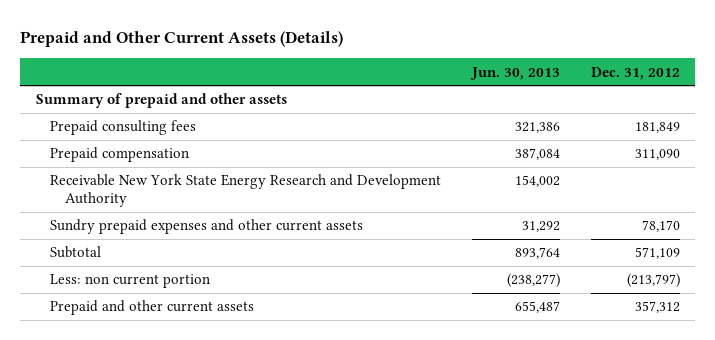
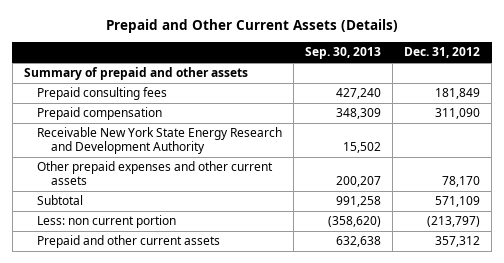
- | Jun. 30, 2013 | Dec. 31, 2012
+ | Sep. 30, 2013 | Dec. 31, 2012
- Sundry prepaid expenses and other current assets | 31,292 | 78,170
+ Other prepaid expenses and other current assets | 200,207 | 78,170

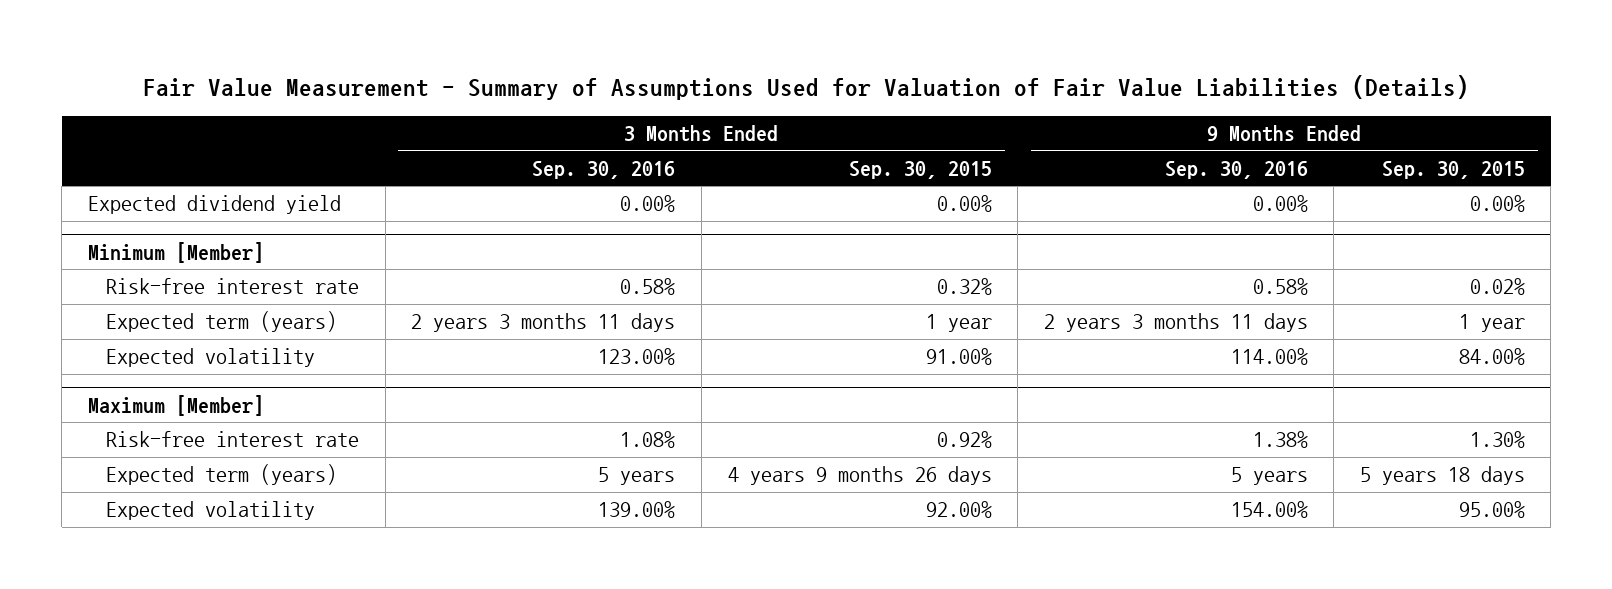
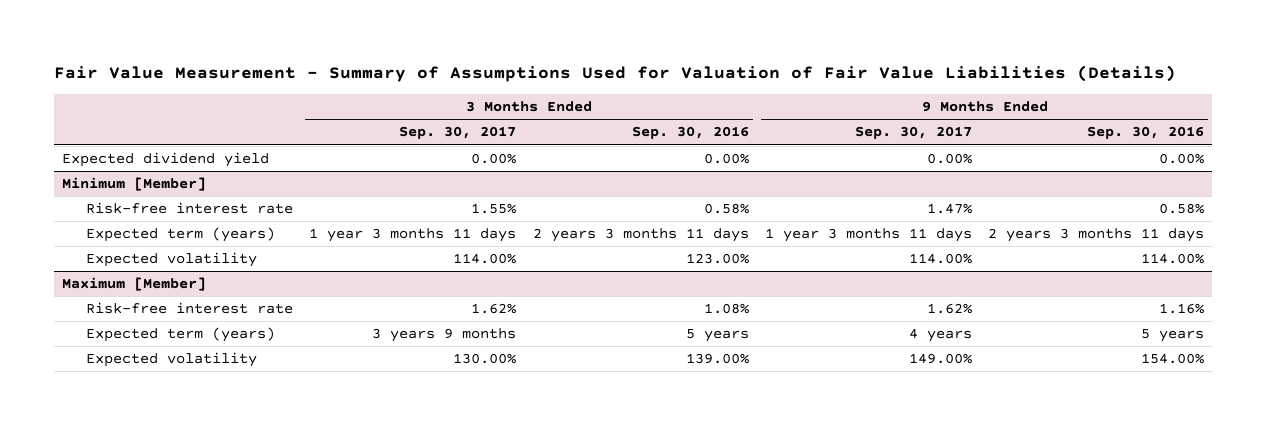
- | 3 Months Ended Sep. 30, 2016 | 3 Months Ended Sep. 30, 2015 | 9 Months Ended Sep. 30, 2016 | 9 Months Ended Sep. 30, 2015
+ | 3 Months Ended Sep. 30, 2017 | 3 Months Ended Sep. 30, 2016 | 9 Months Ended Sep. 30, 2017 | 9 Months Ended Sep. 30, 2016
@ Maximum [Member]
- Risk-free interest rate | 1.08% | 0.92% | 1.38% | 1.30%
+ Risk-free interest rate | 1.62% | 1.08% | 1.62% | 1.16%

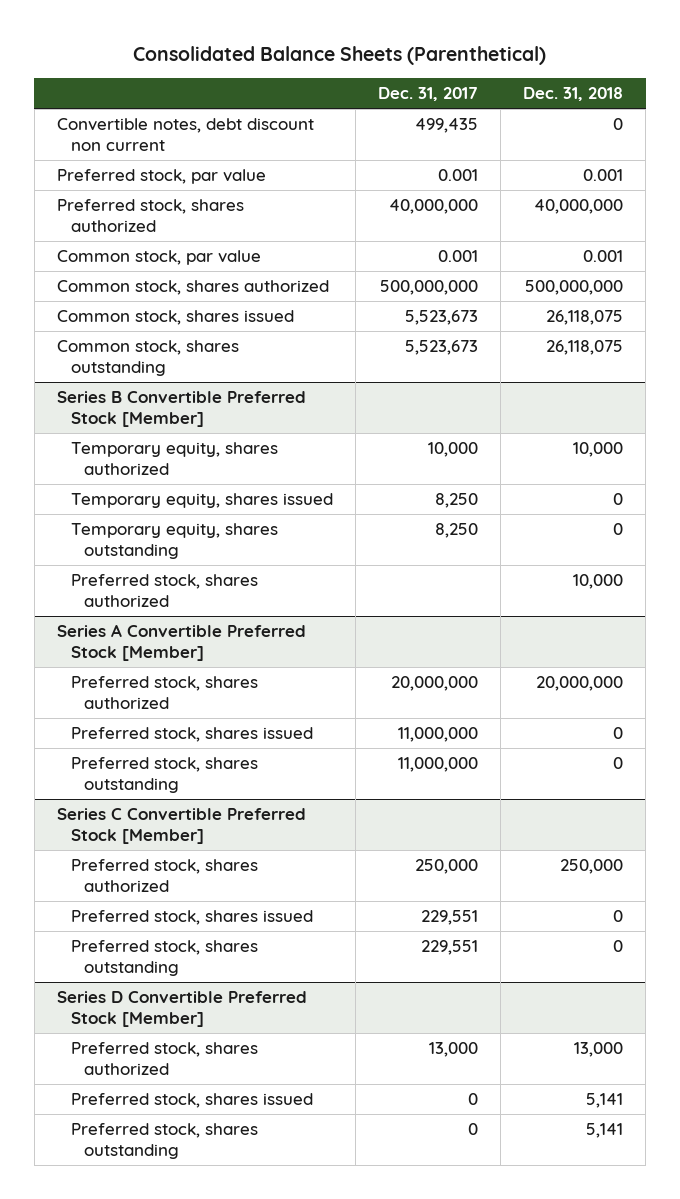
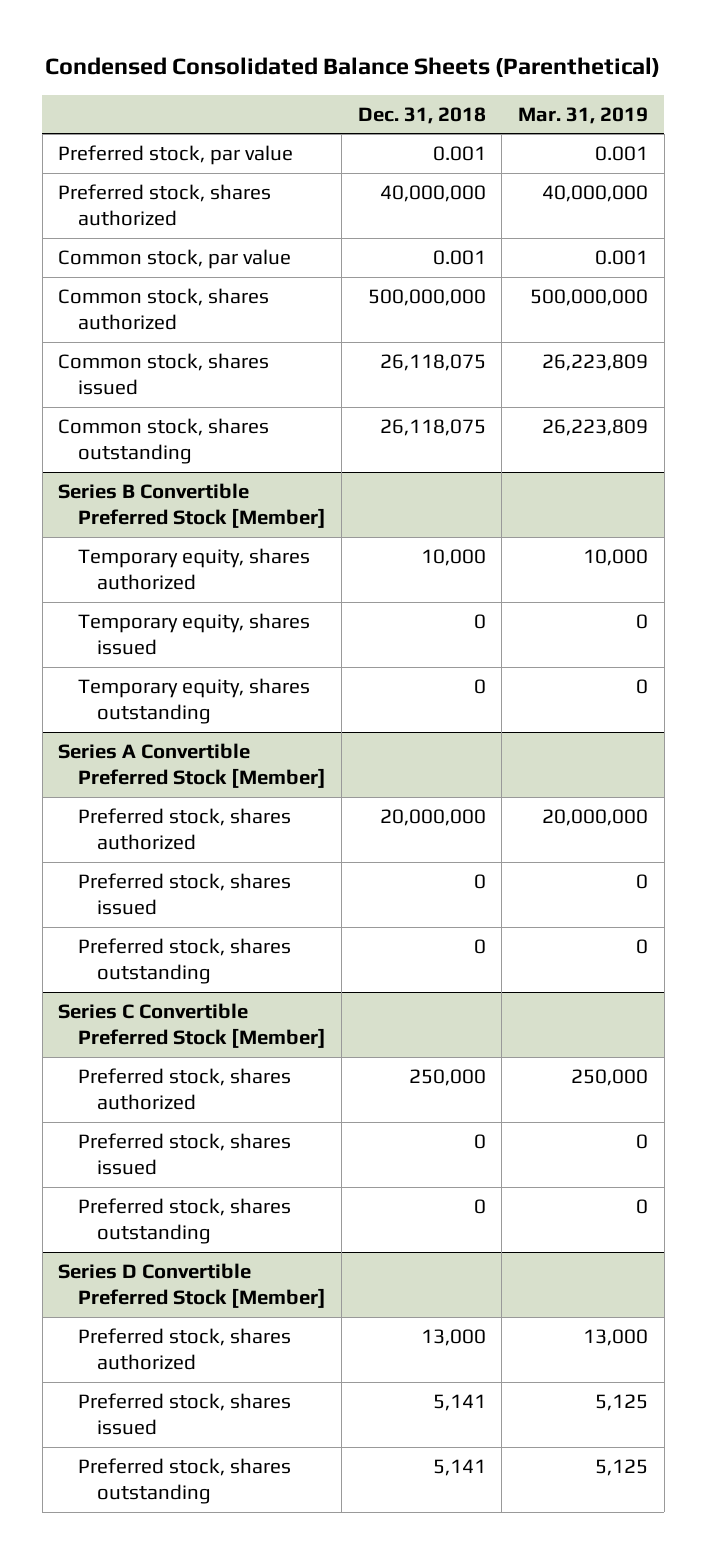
- Consolidated Balance Sheets (Parenthetical)
+ Condensed Consolidated Balance Sheets (Parenthetical)
- | Dec. 31, 2017 | Dec. 31, 2018
+ | Dec. 31, 2018 | Mar. 31, 2019
- Convertible notes, debt discount non current | 499,435 | 0
@ Series B Convertible Preferred Stock [Member]
- Preferred stock, shares authorized | | 10,000

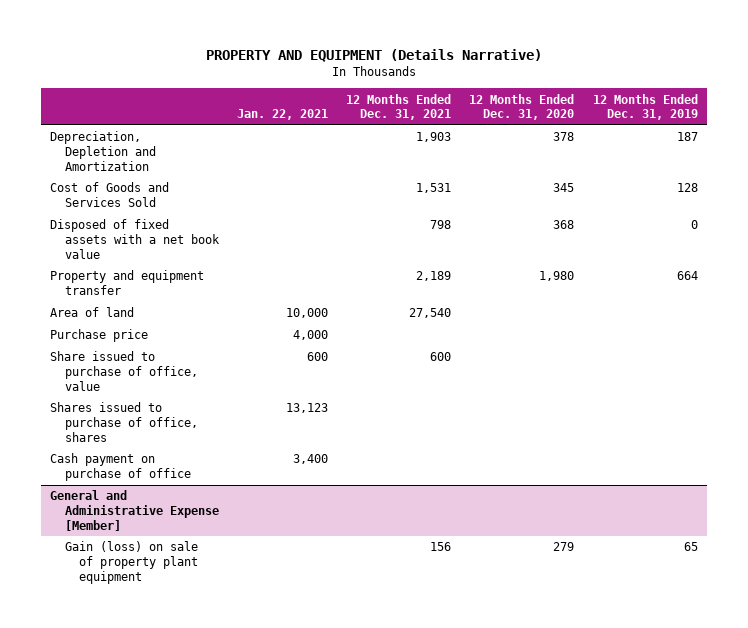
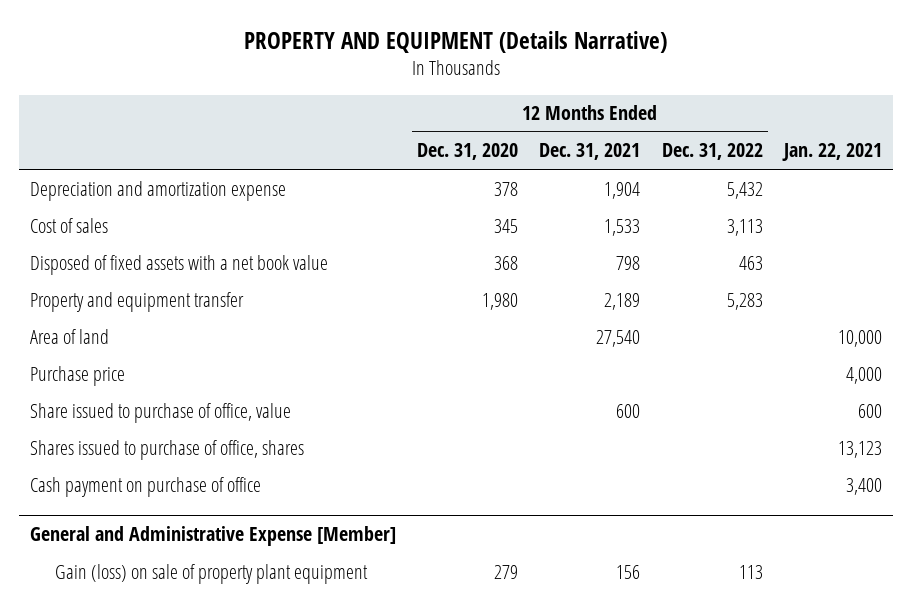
- | Jan. 22, 2021 | 12 Months Ended Dec. 31, 2021 | 12 Months Ended Dec. 31, 2020 | 12 Months Ended Dec. 31, 2019
+ | 12 Months Ended Dec. 31, 2020 | 12 Months Ended Dec. 31, 2021 | 12 Months Ended Dec. 31, 2022 | Jan. 22, 2021
- Depreciation, Depletion and Amortization | | 1,903 | 378 | 187
- Cost of Goods and Services Sold | | 1,531 | 345 | 128
+ Depreciation and amortization expense | 378 | 1,904 | 5,432 |
+ Cost of sales | 345 | 1,533 | 3,113 |

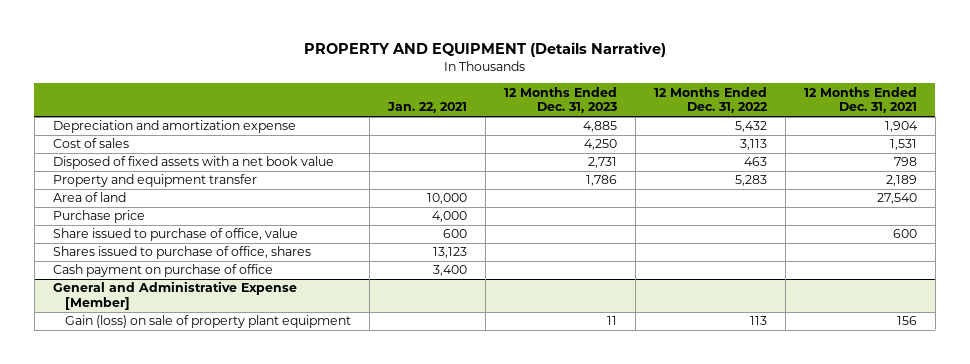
- | 12 Months Ended Dec. 31, 2020 | 12 Months Ended Dec. 31, 2021 | 12 Months Ended Dec. 31, 2022 | Jan. 22, 2021
+ | Jan. 22, 2021 | 12 Months Ended Dec. 31, 2023 | 12 Months Ended Dec. 31, 2022 | 12 Months Ended Dec. 31, 2021
- Cost of sales | 345 | 1,533 | 3,113 |
+ Cost of sales | | 4,250 | 3,113 | 1,531

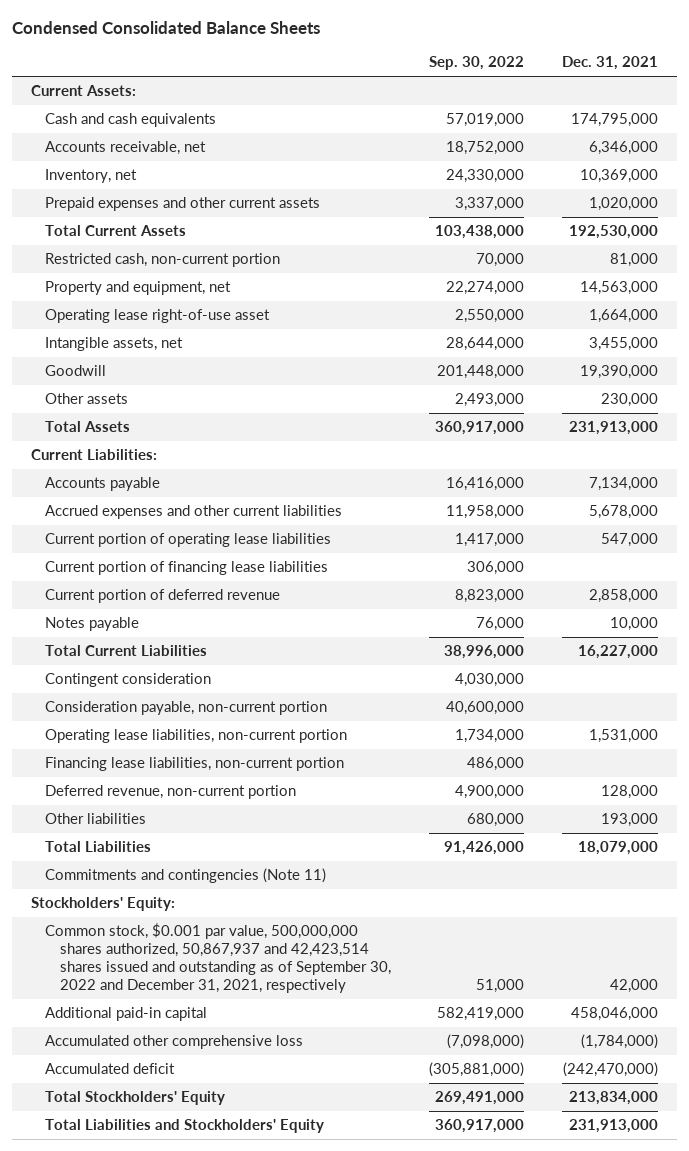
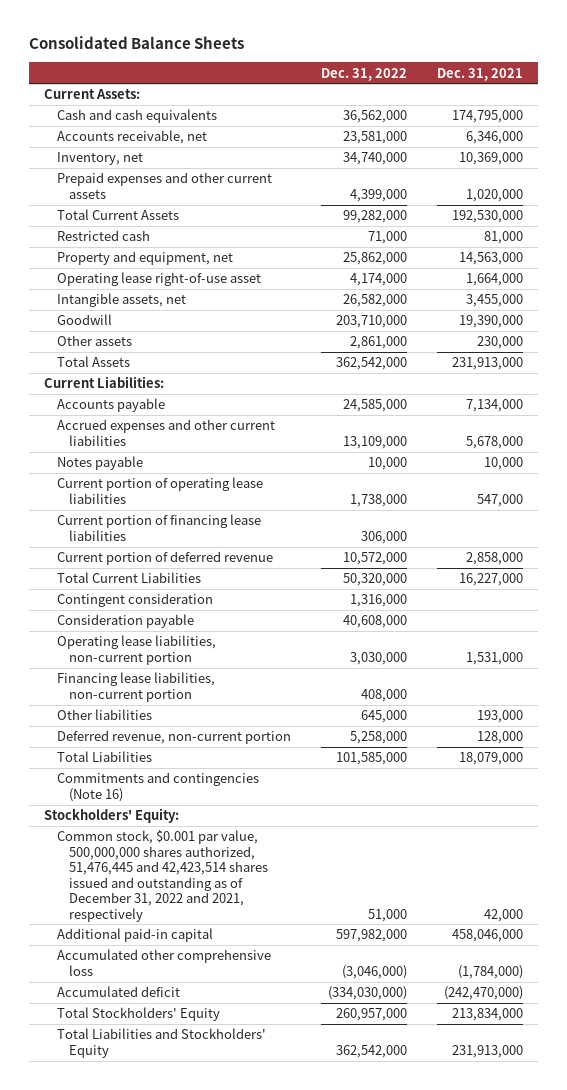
- Condensed Consolidated Balance Sheets
+ Consolidated Balance Sheets
- | Sep. 30, 2022 | Dec. 31, 2021
+ | Dec. 31, 2022 | Dec. 31, 2021
- Restricted cash, non-current portion | 70,000 | 81,000
+ Restricted cash | 71,000 | 81,000
moved up: Notes payable | 10,000 | 10,000
- Consideration payable, non-current portion | 40,600,000 |
+ Consideration payable | 40,608,000 |
moved down: Deferred revenue, non-current portion | 5,258,000 | 128,000
- Commitments and contingencies (Note 11)
+ Commitments and contingencies (Note 16)
- Common stock, $0.001 par value, 500,000,000 shares authorized, 50,867,937 and 42,423,514 shares issued and outstanding as of September 30, 2022 and December 31, 2021, respectively | 51,000 | 42,000
+ Common stock, $0.001 par value, 500,000,000 shares authorized, 51,476,445 and 42,423,514 shares issued and outstanding as of December 31, 2022 and 2021, respectively | 51,000 | 42,000

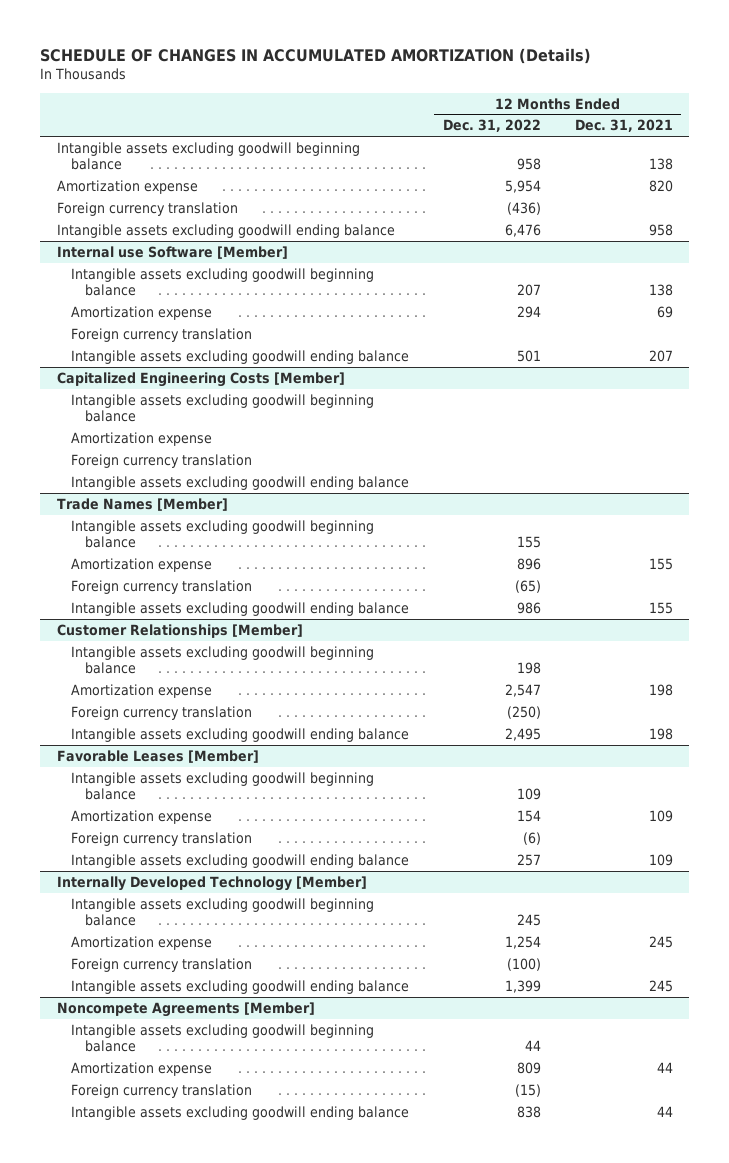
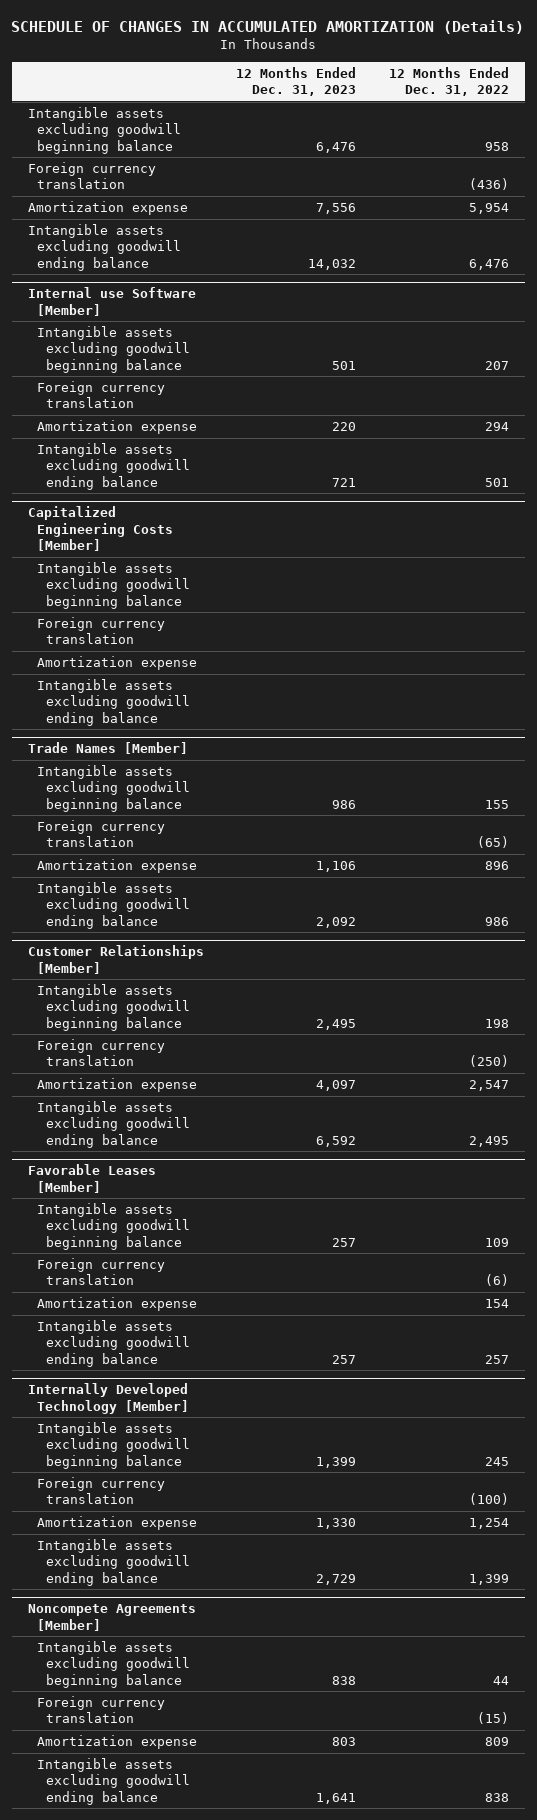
- | 12 Months Ended Dec. 31, 2022 | 12 Months Ended Dec. 31, 2021
+ | 12 Months Ended Dec. 31, 2023 | 12 Months Ended Dec. 31, 2022
moved down: Amortization expense | 7,556 | 5,954
@ Internal use Software [Member]
moved down: Amortization expense | 220 | 294
@ Capitalized Engineering Costs [Member]
moved down: Amortization expense
@ Trade Names [Member]
moved down: Amortization expense | 1,106 | 896
@ Customer Relationships [Member]
moved down: Amortization expense | 4,097 | 2,547
@ Favorable Leases [Member]
moved down: Amortization expense | | 154
@ Internally Developed Technology [Member]
moved down: Amortization expense | 1,330 | 1,254
@ Noncompete Agreements [Member]
moved down: Amortization expense | 803 | 809

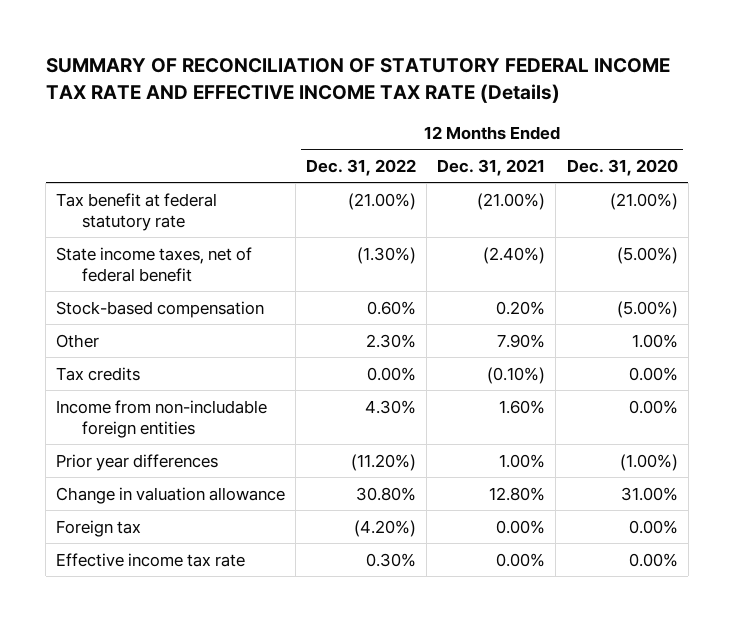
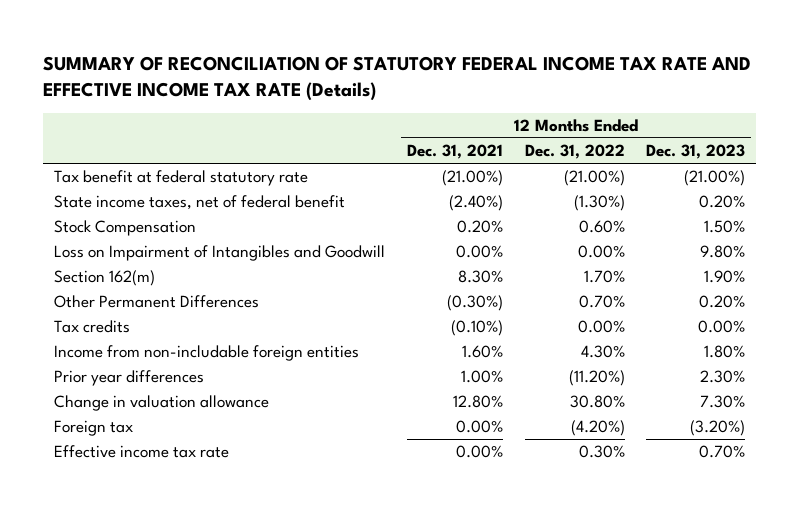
- | 12 Months Ended Dec. 31, 2022 | 12 Months Ended Dec. 31, 2021 | 12 Months Ended Dec. 31, 2020
+ | 12 Months Ended Dec. 31, 2021 | 12 Months Ended Dec. 31, 2022 | 12 Months Ended Dec. 31, 2023
- Stock-based compensation | 0.60% | 0.20% | (5.00%)
- Other | 2.30% | 7.90% | 1.00%
+ Stock Compensation | 0.20% | 0.60% | 1.50%
+ Loss on Impairment of Intangibles and Goodwill | 0.00% | 0.00% | 9.80%
+ Section 162(m) | 8.30% | 1.70% | 1.90%
+ Other Permanent Differences | (0.30%) | 0.70% | 0.20%

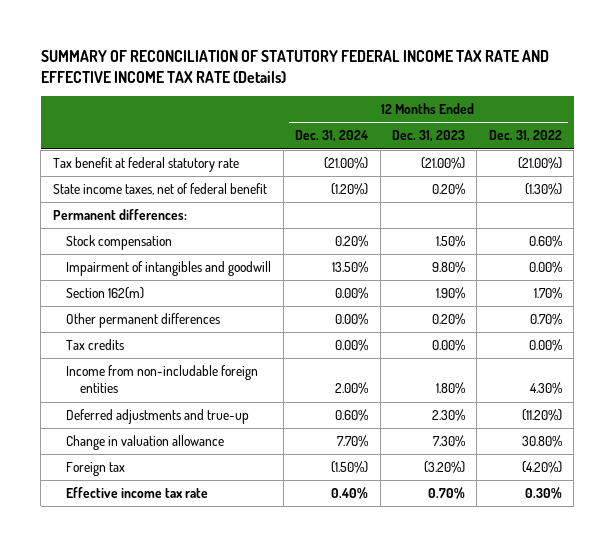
- | 12 Months Ended Dec. 31, 2021 | 12 Months Ended Dec. 31, 2022 | 12 Months Ended Dec. 31, 2023
+ | 12 Months Ended Dec. 31, 2024 | 12 Months Ended Dec. 31, 2023 | 12 Months Ended Dec. 31, 2022
- Stock Compensation | 0.20% | 0.60% | 1.50%
- Loss on Impairment of Intangibles and Goodwill | 0.00% | 0.00% | 9.80%
+ Permanent differences:
+ Stock compensation | 0.20% | 1.50% | 0.60%
+ Impairment of intangibles and goodwill | 13.50% | 9.80% | 0.00%
- Other Permanent Differences | (0.30%) | 0.70% | 0.20%
+ Other permanent differences | 0.00% | 0.20% | 0.70%
- Prior year differences | 1.00% | (11.20%) | 2.30%
+ Deferred adjustments and true-up | 0.60% | 2.30% | (11.20%)

